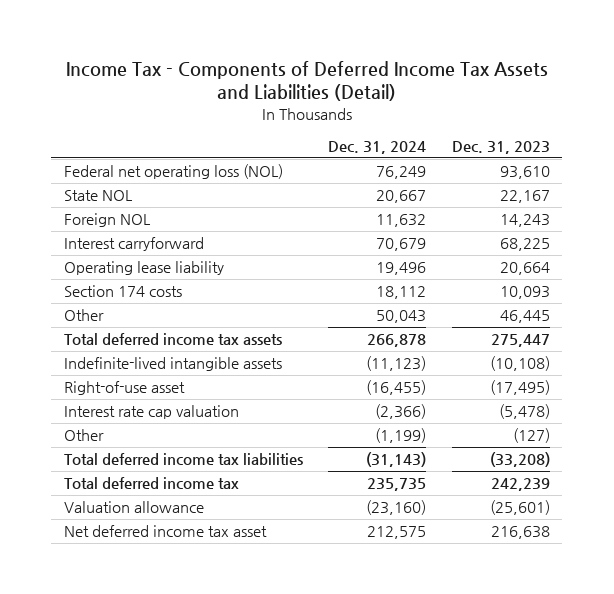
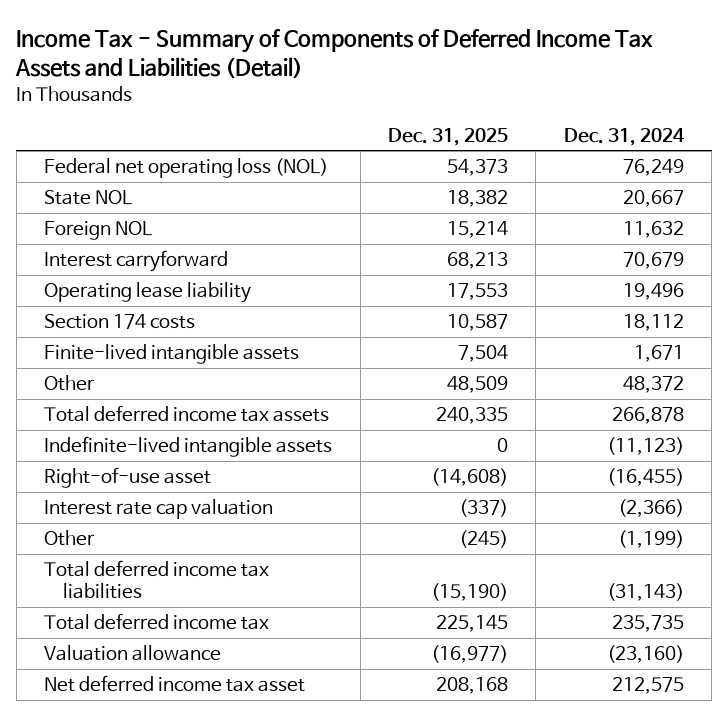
- Income Tax - Components of Deferred Income Tax Assets and Liabilities (Detail)
+ Income Tax - Summary of Components of Deferred Income Tax Assets and Liabilities (Detail)
- | Dec. 31, 2024 | Dec. 31, 2023
+ | Dec. 31, 2025 | Dec. 31, 2024
- Other | 50,043 | 46,445
+ Finite-lived intangible assets | 7,504 | 1,671
+ Other | 48,509 | 48,372

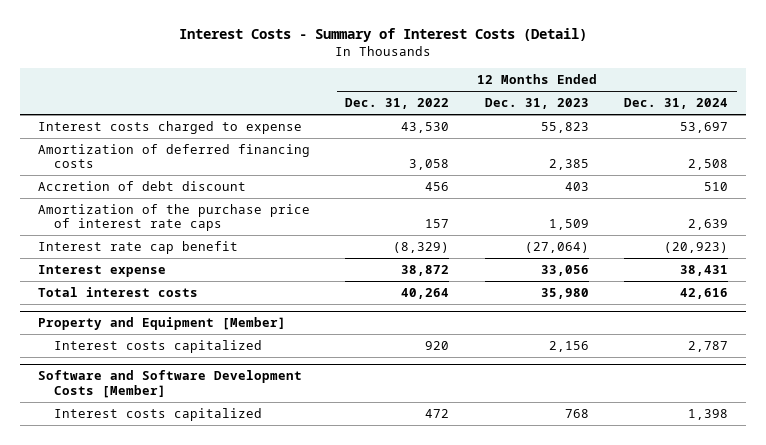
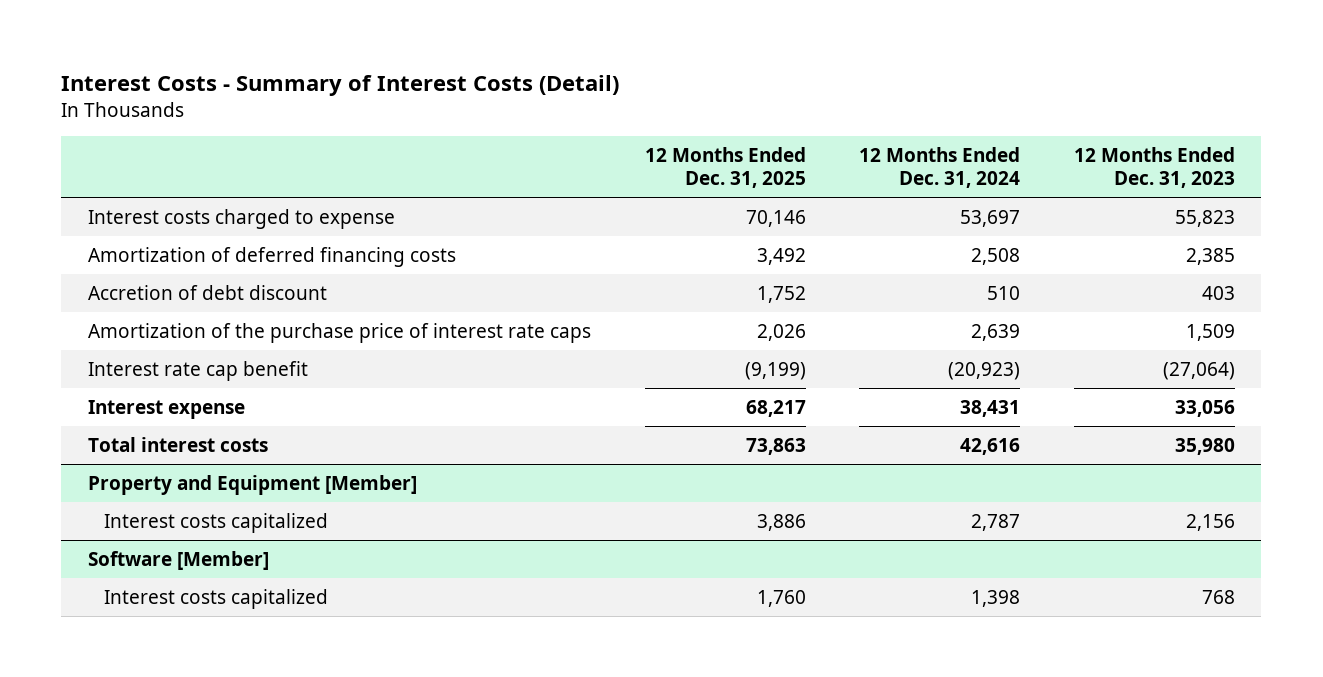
- | 12 Months Ended Dec. 31, 2022 | 12 Months Ended Dec. 31, 2023 | 12 Months Ended Dec. 31, 2024
+ | 12 Months Ended Dec. 31, 2025 | 12 Months Ended Dec. 31, 2024 | 12 Months Ended Dec. 31, 2023
- Software and Software Development Costs [Member]
+ Software [Member]

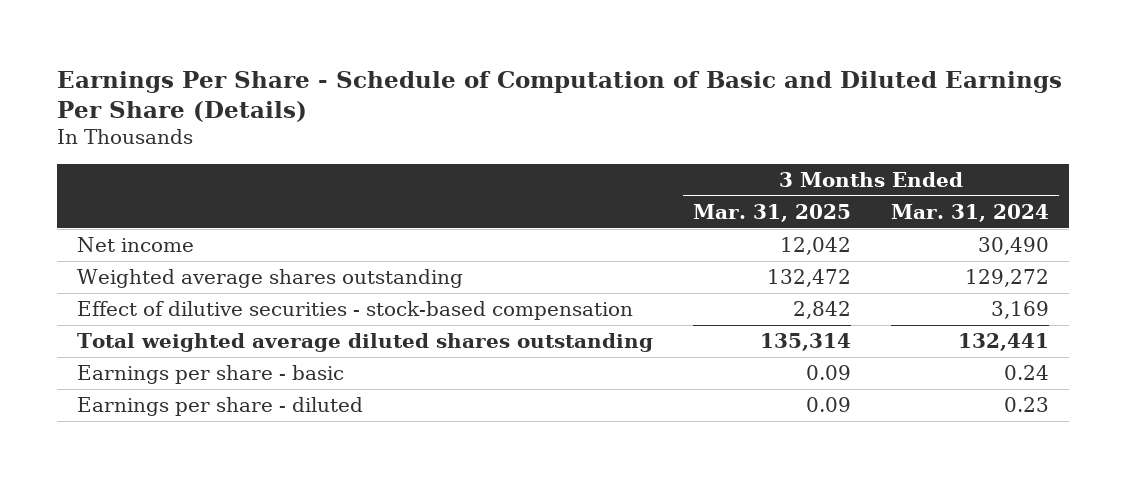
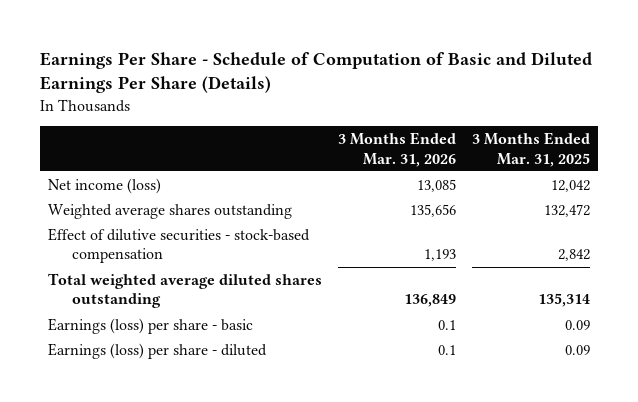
- | 3 Months Ended Mar. 31, 2025 | 3 Months Ended Mar. 31, 2024
+ | 3 Months Ended Mar. 31, 2026 | 3 Months Ended Mar. 31, 2025
- Net income | 12,042 | 30,490
+ Net income (loss) | 13,085 | 12,042
- Earnings per share - basic | 0.09 | 0.24
- Earnings per share - diluted | 0.09 | 0.23
+ Earnings (loss) per share - basic | 0.1 | 0.09
+ Earnings (loss) per share - diluted | 0.1 | 0.09

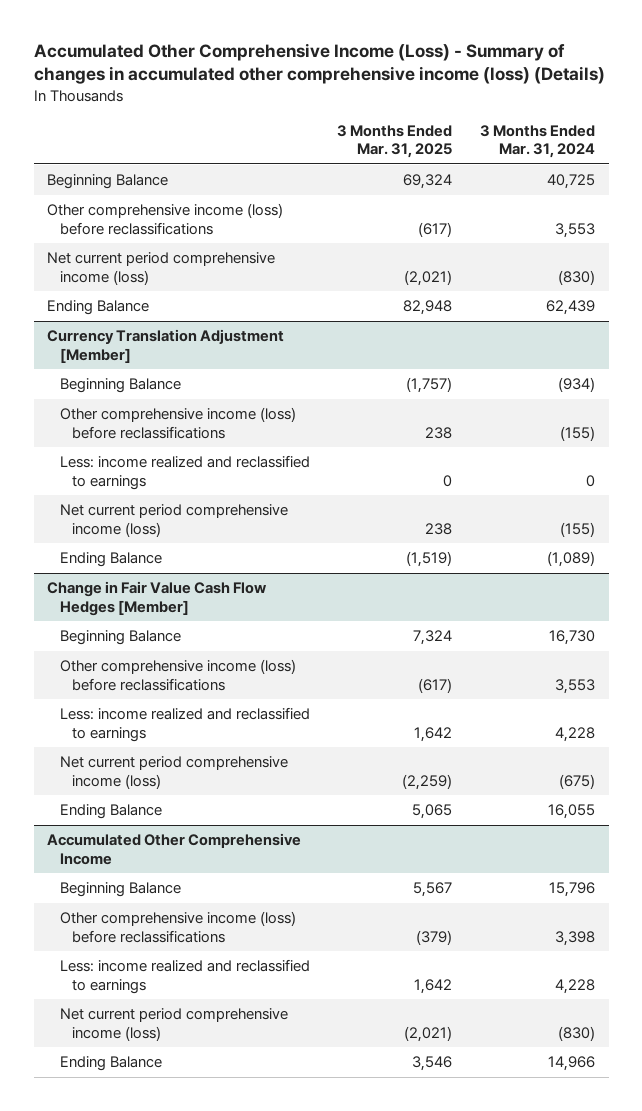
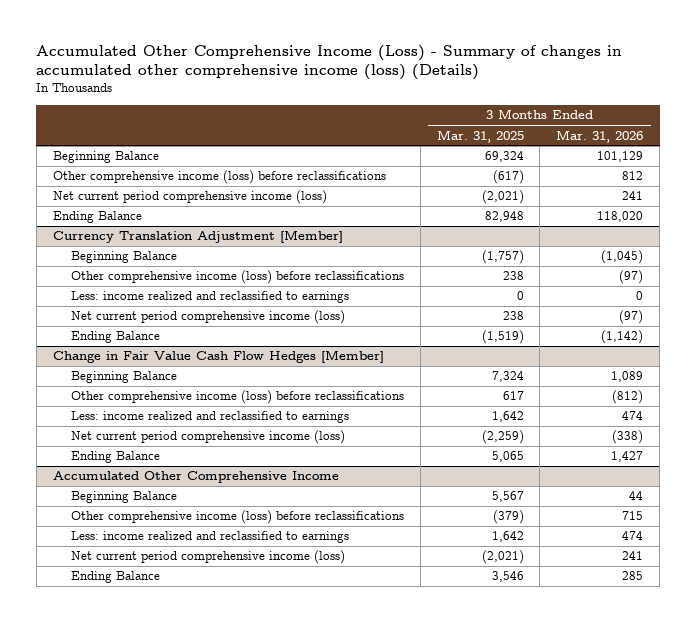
- | 3 Months Ended Mar. 31, 2025 | 3 Months Ended Mar. 31, 2024
+ | 3 Months Ended Mar. 31, 2025 | 3 Months Ended Mar. 31, 2026
@ Change in Fair Value Cash Flow Hedges [Member]
- Other comprehensive income (loss) before reclassifications | (617) | 3,553
+ Other comprehensive income (loss) before reclassifications | 617 | (812)

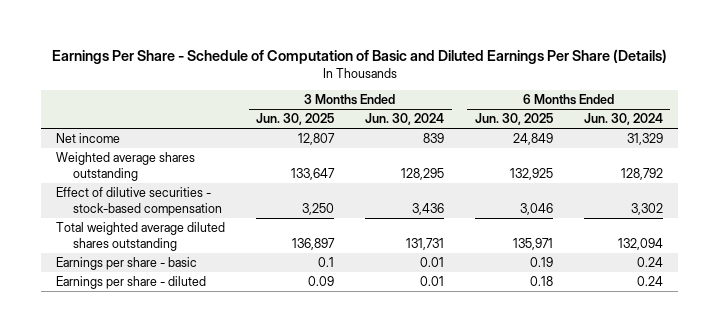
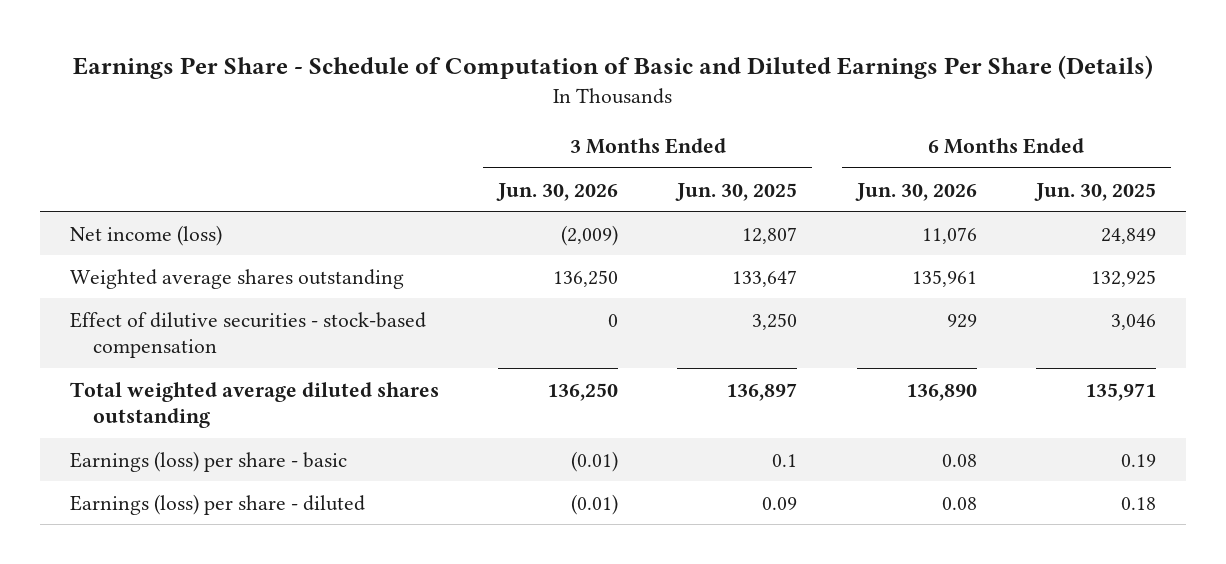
- | 3 Months Ended Jun. 30, 2025 | 3 Months Ended Jun. 30, 2024 | 6 Months Ended Jun. 30, 2025 | 6 Months Ended Jun. 30, 2024
+ | 3 Months Ended Jun. 30, 2026 | 3 Months Ended Jun. 30, 2025 | 6 Months Ended Jun. 30, 2026 | 6 Months Ended Jun. 30, 2025
- Net income | 12,807 | 839 | 24,849 | 31,329
+ Net income (loss) | (2,009) | 12,807 | 11,076 | 24,849
- Earnings per share - basic | 0.1 | 0.01 | 0.19 | 0.24
- Earnings per share - diluted | 0.09 | 0.01 | 0.18 | 0.24
+ Earnings (loss) per share - basic | (0.01) | 0.1 | 0.08 | 0.19
+ Earnings (loss) per share - diluted | (0.01) | 0.09 | 0.08 | 0.18

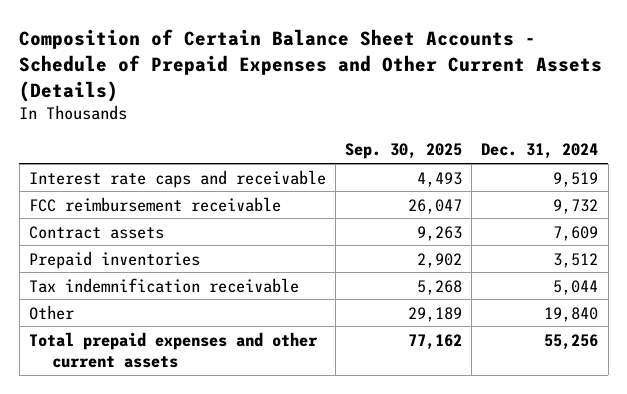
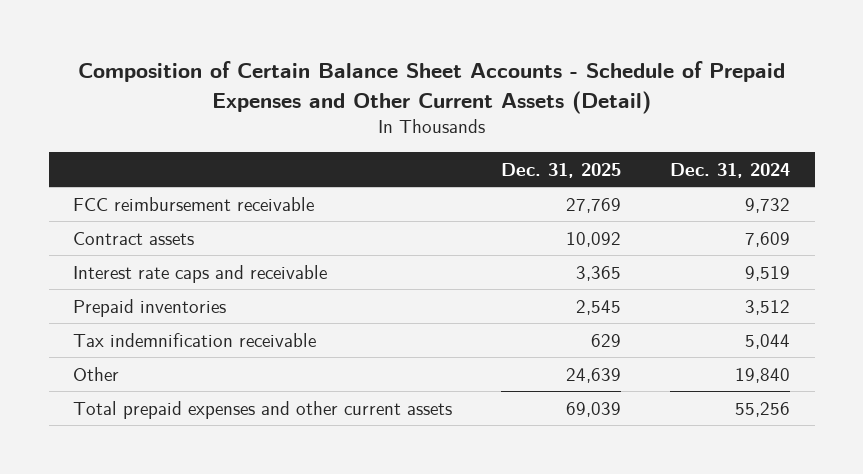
- Composition of Certain Balance Sheet Accounts - Schedule of Prepaid Expenses and Other Current Assets (Details)
+ Composition of Certain Balance Sheet Accounts - Schedule of Prepaid Expenses and Other Current Assets (Detail)
- | Sep. 30, 2025 | Dec. 31, 2024
+ | Dec. 31, 2025 | Dec. 31, 2024
moved down: Interest rate caps and receivable | 3,365 | 9,519

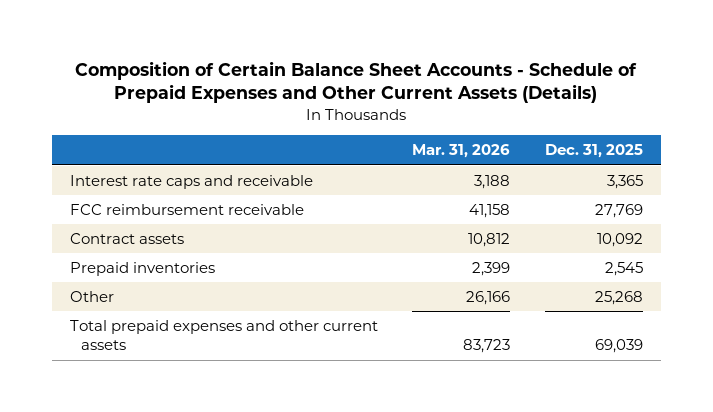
- Composition of Certain Balance Sheet Accounts - Schedule of Prepaid Expenses and Other Current Assets (Detail)
+ Composition of Certain Balance Sheet Accounts - Schedule of Prepaid Expenses and Other Current Assets (Details)
- | Dec. 31, 2025 | Dec. 31, 2024
+ | Mar. 31, 2026 | Dec. 31, 2025
moved up: Interest rate caps and receivable | 3,188 | 3,365
- Tax indemnification receivable | 629 | 5,044
- Other | 24,639 | 19,840
+ Other | 26,166 | 25,268

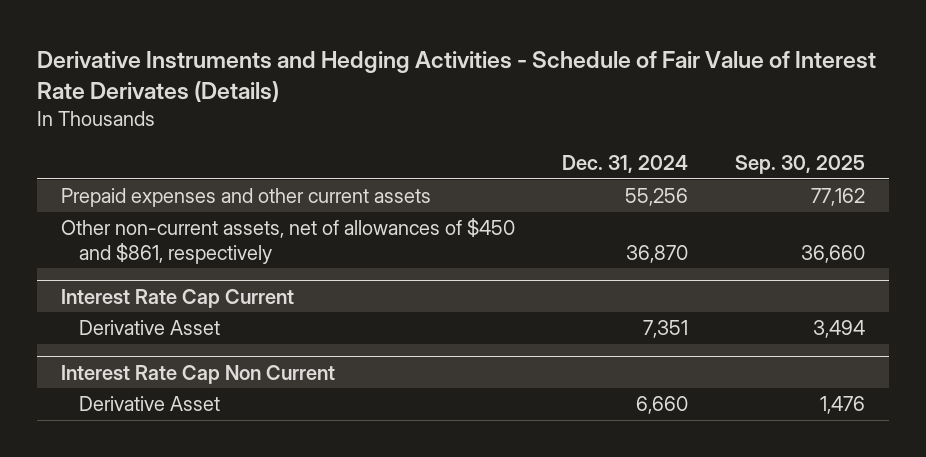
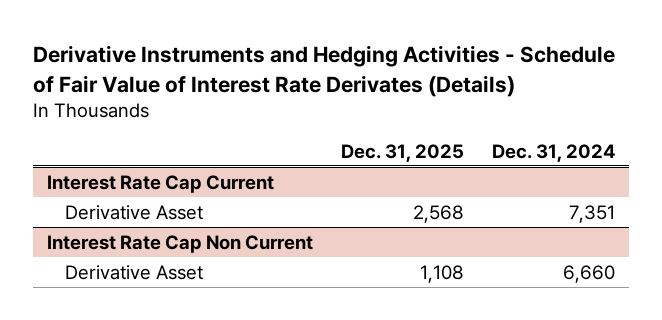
- | Dec. 31, 2024 | Sep. 30, 2025
+ | Dec. 31, 2025 | Dec. 31, 2024
- Prepaid expenses and other current assets | 55,256 | 77,162
- Other non-current assets, net of allowances of $450 and $861, respectively | 36,870 | 36,660

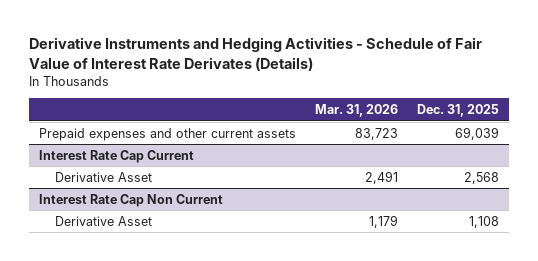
- | Dec. 31, 2025 | Dec. 31, 2024
+ | Mar. 31, 2026 | Dec. 31, 2025
+ Prepaid expenses and other current assets | 83,723 | 69,039

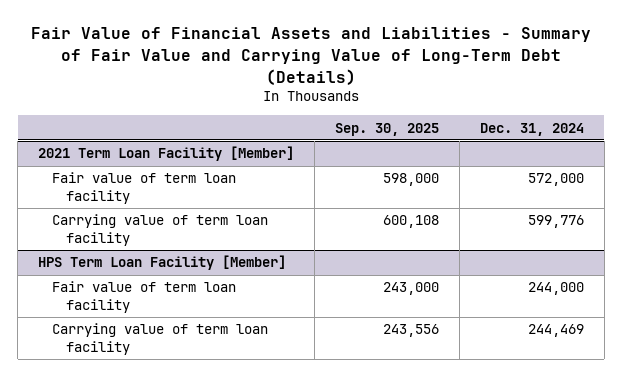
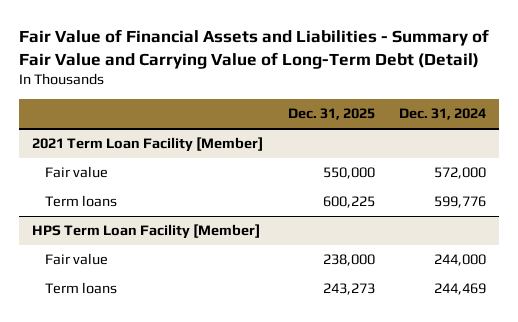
- Fair Value of Financial Assets and Liabilities - Summary of Fair Value and Carrying Value of Long-Term Debt (Details)
+ Fair Value of Financial Assets and Liabilities - Summary of Fair Value and Carrying Value of Long-Term Debt (Detail)
- | Sep. 30, 2025 | Dec. 31, 2024
+ | Dec. 31, 2025 | Dec. 31, 2024
@ 2021 Term Loan Facility [Member]
- Fair value of term loan facility | 598,000 | 572,000
- Carrying value of term loan facility | 600,108 | 599,776
+ Fair value | 550,000 | 572,000
+ Term loans | 600,225 | 599,776
@ HPS Term Loan Facility [Member]
- Fair value of term loan facility | 243,000 | 244,000
- Carrying value of term loan facility | 243,556 | 244,469
+ Fair value | 238,000 | 244,000
+ Term loans | 243,273 | 244,469

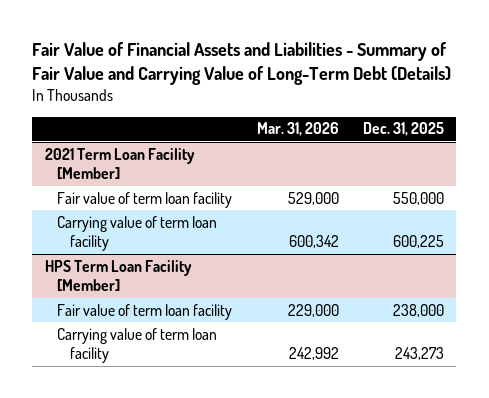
- Fair Value of Financial Assets and Liabilities - Summary of Fair Value and Carrying Value of Long-Term Debt (Detail)
+ Fair Value of Financial Assets and Liabilities - Summary of Fair Value and Carrying Value of Long-Term Debt (Details)
- | Dec. 31, 2025 | Dec. 31, 2024
+ | Mar. 31, 2026 | Dec. 31, 2025
@ 2021 Term Loan Facility [Member]
- Fair value | 550,000 | 572,000
- Term loans | 600,225 | 599,776
+ Fair value of term loan facility | 529,000 | 550,000
+ Carrying value of term loan facility | 600,342 | 600,225
@ HPS Term Loan Facility [Member]
- Fair value | 238,000 | 244,000
- Term loans | 243,273 | 244,469
+ Fair value of term loan facility | 229,000 | 238,000
+ Carrying value of term loan facility | 242,992 | 243,273

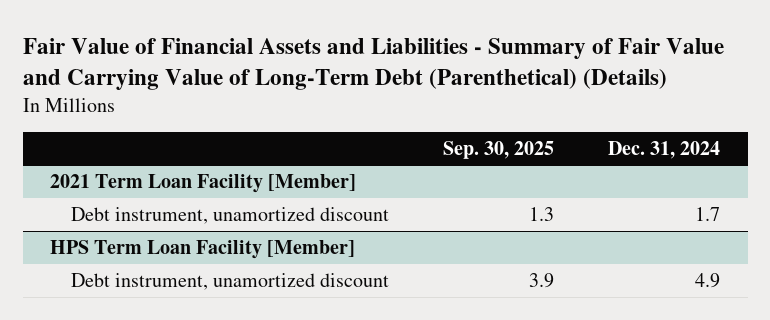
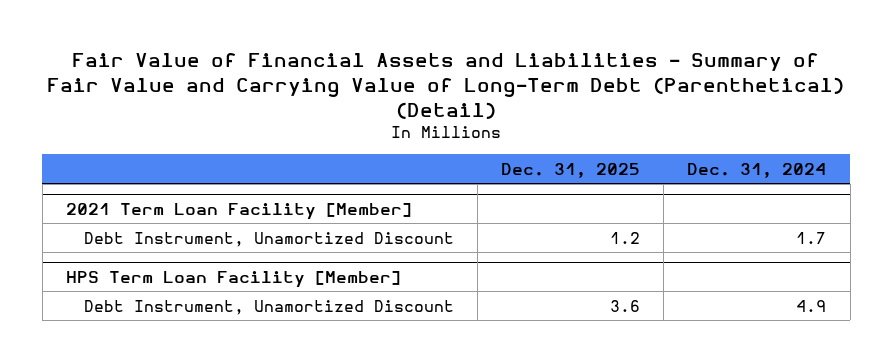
- Fair Value of Financial Assets and Liabilities - Summary of Fair Value and Carrying Value of Long-Term Debt (Parenthetical) (Details)
+ Fair Value of Financial Assets and Liabilities - Summary of Fair Value and Carrying Value of Long-Term Debt (Parenthetical) (Detail)
- | Sep. 30, 2025 | Dec. 31, 2024
+ | Dec. 31, 2025 | Dec. 31, 2024
@ 2021 Term Loan Facility [Member]
- Debt instrument, unamortized discount | 1.3 | 1.7
+ Debt Instrument, Unamortized Discount | 1.2 | 1.7
@ HPS Term Loan Facility [Member]
- Debt instrument, unamortized discount | 3.9 | 4.9
+ Debt Instrument, Unamortized Discount | 3.6 | 4.9

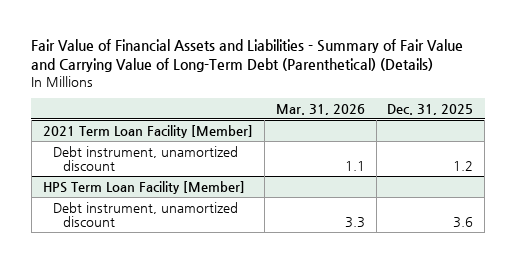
- Fair Value of Financial Assets and Liabilities - Summary of Fair Value and Carrying Value of Long-Term Debt (Parenthetical) (Detail)
+ Fair Value of Financial Assets and Liabilities - Summary of Fair Value and Carrying Value of Long-Term Debt (Parenthetical) (Details)
- | Dec. 31, 2025 | Dec. 31, 2024
+ | Mar. 31, 2026 | Dec. 31, 2025
@ 2021 Term Loan Facility [Member]
- Debt Instrument, Unamortized Discount | 1.2 | 1.7
+ Debt instrument, unamortized discount | 1.1 | 1.2
@ HPS Term Loan Facility [Member]
- Debt Instrument, Unamortized Discount | 3.6 | 4.9
+ Debt instrument, unamortized discount | 3.3 | 3.6

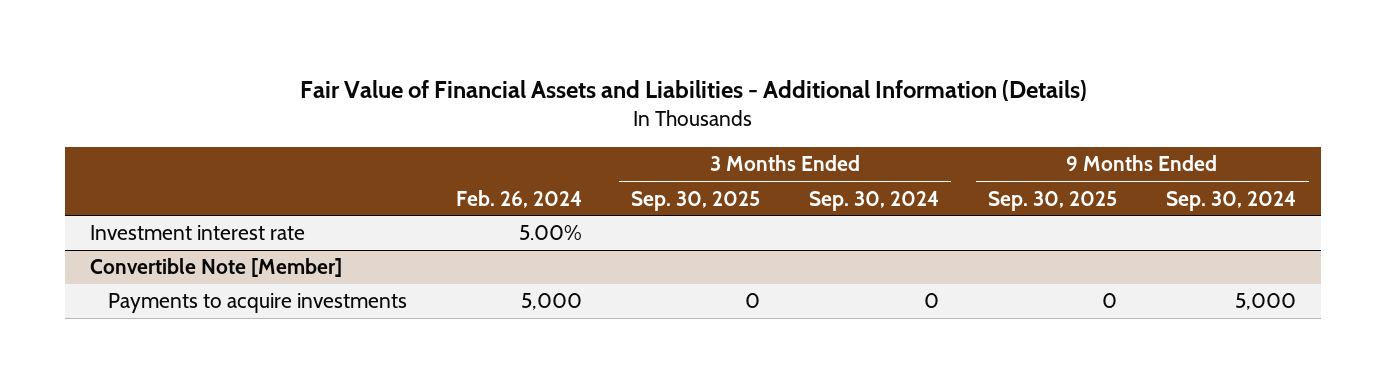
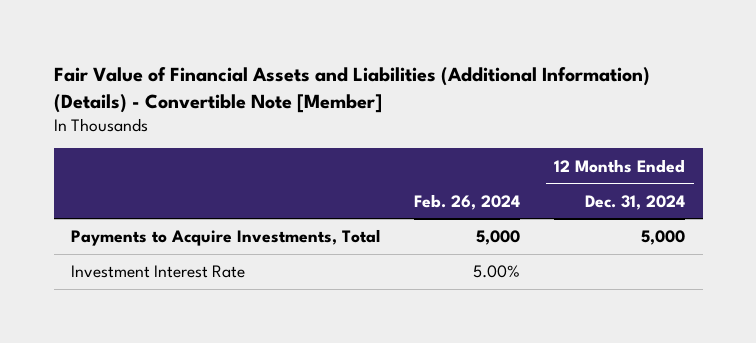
- Fair Value of Financial Assets and Liabilities - Additional Information (Details)
+ Fair Value of Financial Assets and Liabilities (Additional Information) (Details) - Convertible Note [Member]
- | Feb. 26, 2024 | 3 Months Ended Sep. 30, 2025 | 3 Months Ended Sep. 30, 2024 | 9 Months Ended Sep. 30, 2025 | 9 Months Ended Sep. 30, 2024
+ | Feb. 26, 2024 | 12 Months Ended Dec. 31, 2024
- Investment interest rate | 5.00% | | | |
- Convertible Note [Member]
- Payments to acquire investments | 5,000 | 0 | 0 | 0 | 5,000
+ Payments to Acquire Investments, Total | 5,000 | 5,000
+ Investment Interest Rate | 5.00% |

